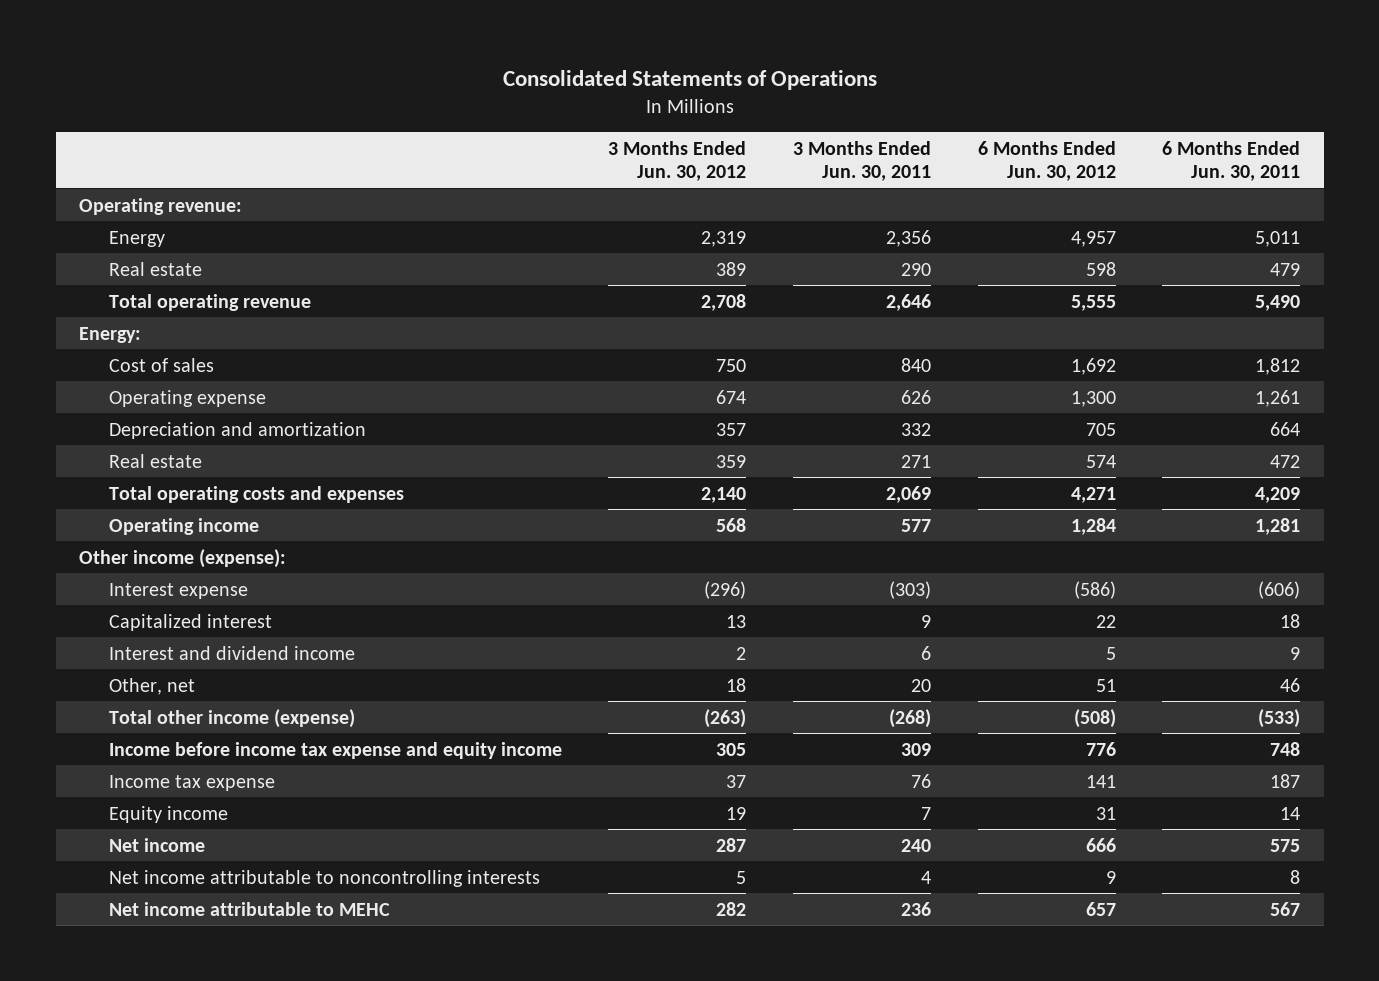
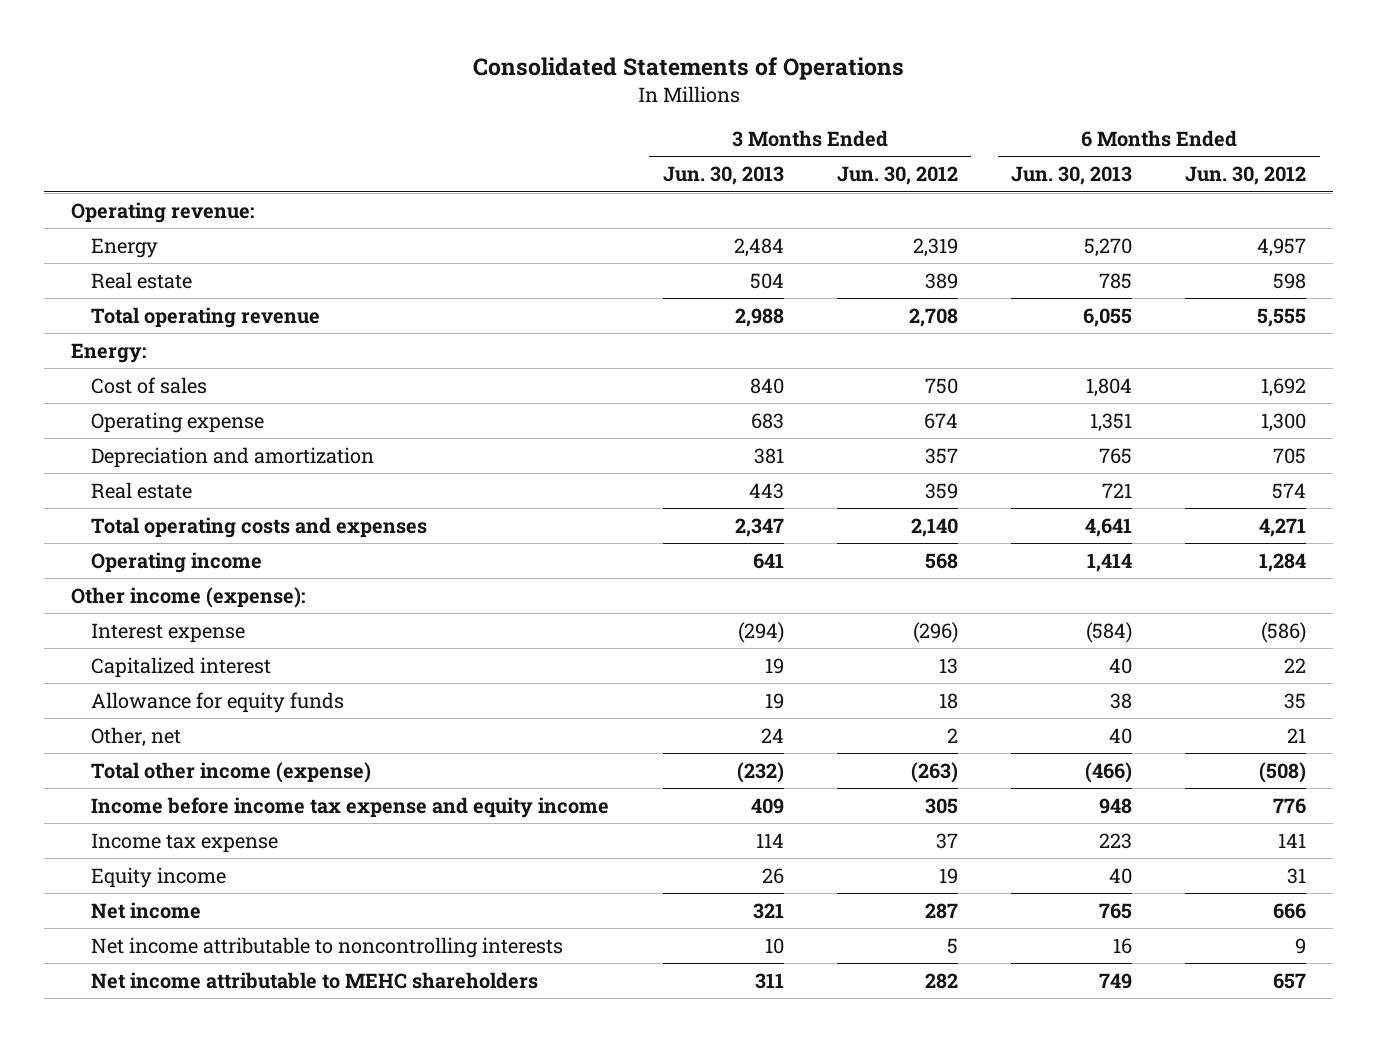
- | 3 Months Ended Jun. 30, 2012 | 3 Months Ended Jun. 30, 2011 | 6 Months Ended Jun. 30, 2012 | 6 Months Ended Jun. 30, 2011
+ | 3 Months Ended Jun. 30, 2013 | 3 Months Ended Jun. 30, 2012 | 6 Months Ended Jun. 30, 2013 | 6 Months Ended Jun. 30, 2012
- Interest and dividend income | 2 | 6 | 5 | 9
- Other, net | 18 | 20 | 51 | 46
+ Allowance for equity funds | 19 | 18 | 38 | 35
+ Other, net | 24 | 2 | 40 | 21
- Net income attributable to MEHC | 282 | 236 | 657 | 567
+ Net income attributable to MEHC shareholders | 311 | 282 | 749 | 657

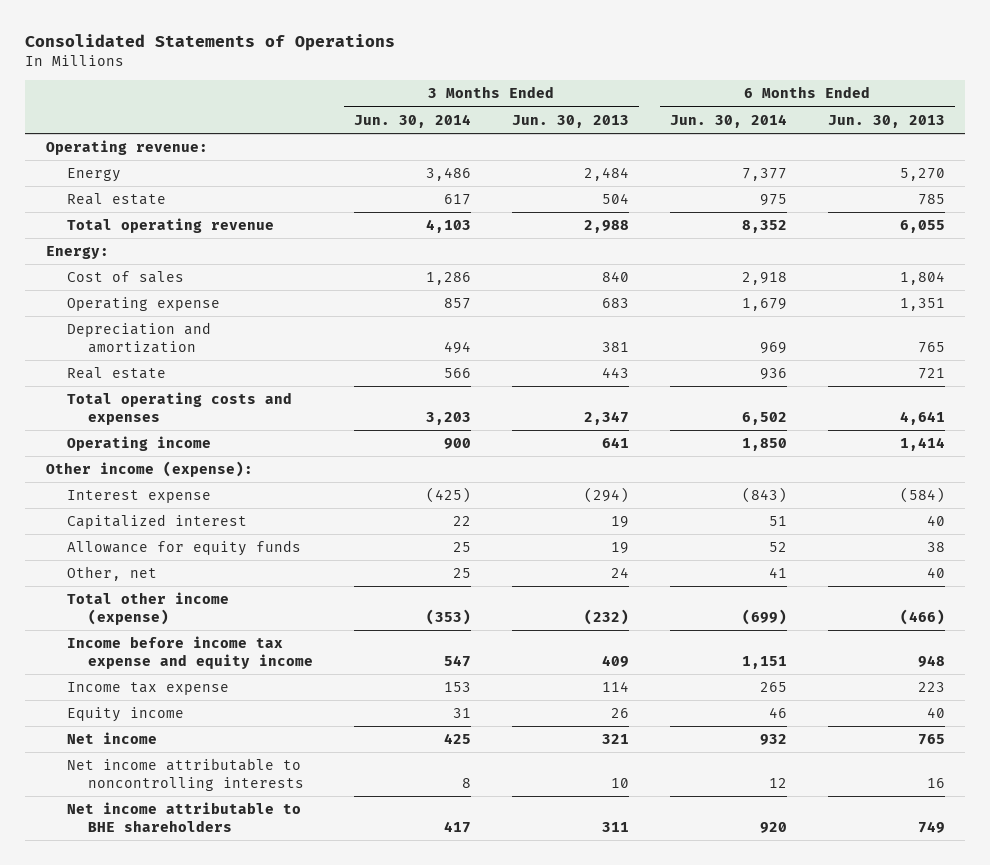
- | 3 Months Ended Jun. 30, 2013 | 3 Months Ended Jun. 30, 2012 | 6 Months Ended Jun. 30, 2013 | 6 Months Ended Jun. 30, 2012
+ | 3 Months Ended Jun. 30, 2014 | 3 Months Ended Jun. 30, 2013 | 6 Months Ended Jun. 30, 2014 | 6 Months Ended Jun. 30, 2013
- Net income attributable to MEHC shareholders | 311 | 282 | 749 | 657
+ Net income attributable to BHE shareholders | 417 | 311 | 920 | 749

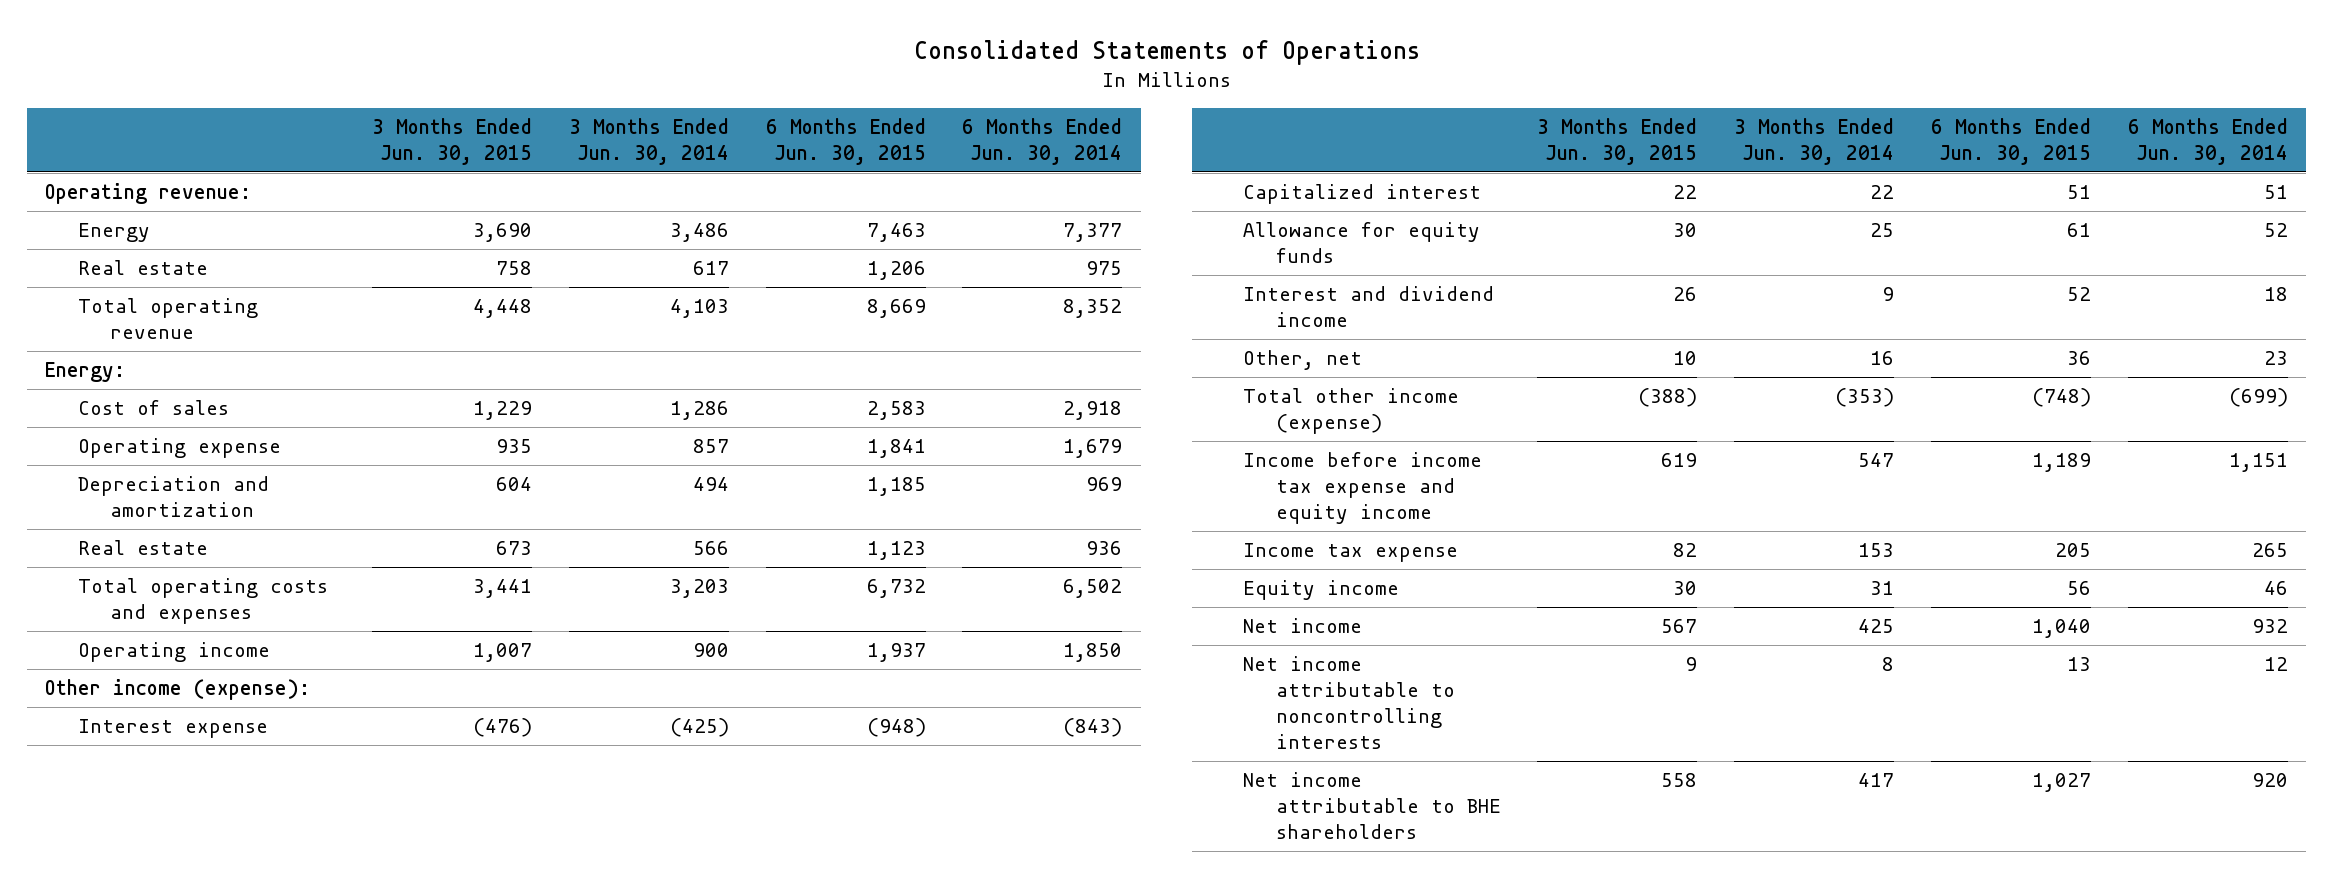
- | 3 Months Ended Jun. 30, 2014 | 3 Months Ended Jun. 30, 2013 | 6 Months Ended Jun. 30, 2014 | 6 Months Ended Jun. 30, 2013
+ | 3 Months Ended Jun. 30, 2015 | 3 Months Ended Jun. 30, 2014 | 6 Months Ended Jun. 30, 2015 | 6 Months Ended Jun. 30, 2014
- Other, net | 25 | 24 | 41 | 40
+ Interest and dividend income | 26 | 9 | 52 | 18
+ Other, net | 10 | 16 | 36 | 23

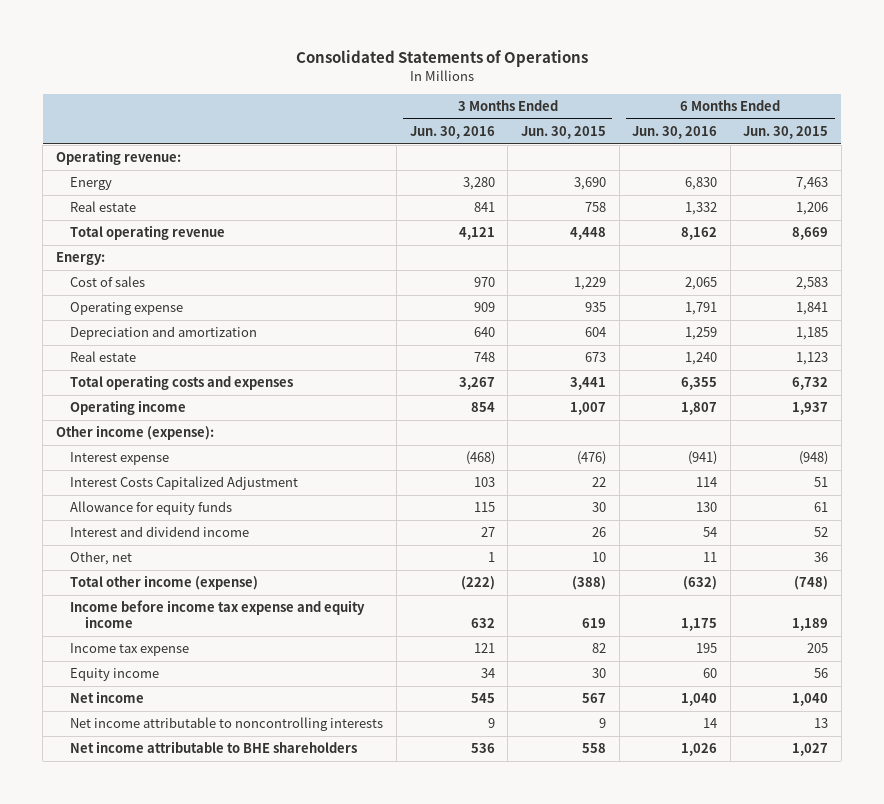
- | 3 Months Ended Jun. 30, 2015 | 3 Months Ended Jun. 30, 2014 | 6 Months Ended Jun. 30, 2015 | 6 Months Ended Jun. 30, 2014
+ | 3 Months Ended Jun. 30, 2016 | 3 Months Ended Jun. 30, 2015 | 6 Months Ended Jun. 30, 2016 | 6 Months Ended Jun. 30, 2015
- Capitalized interest | 22 | 22 | 51 | 51
+ Interest Costs Capitalized Adjustment | 103 | 22 | 114 | 51

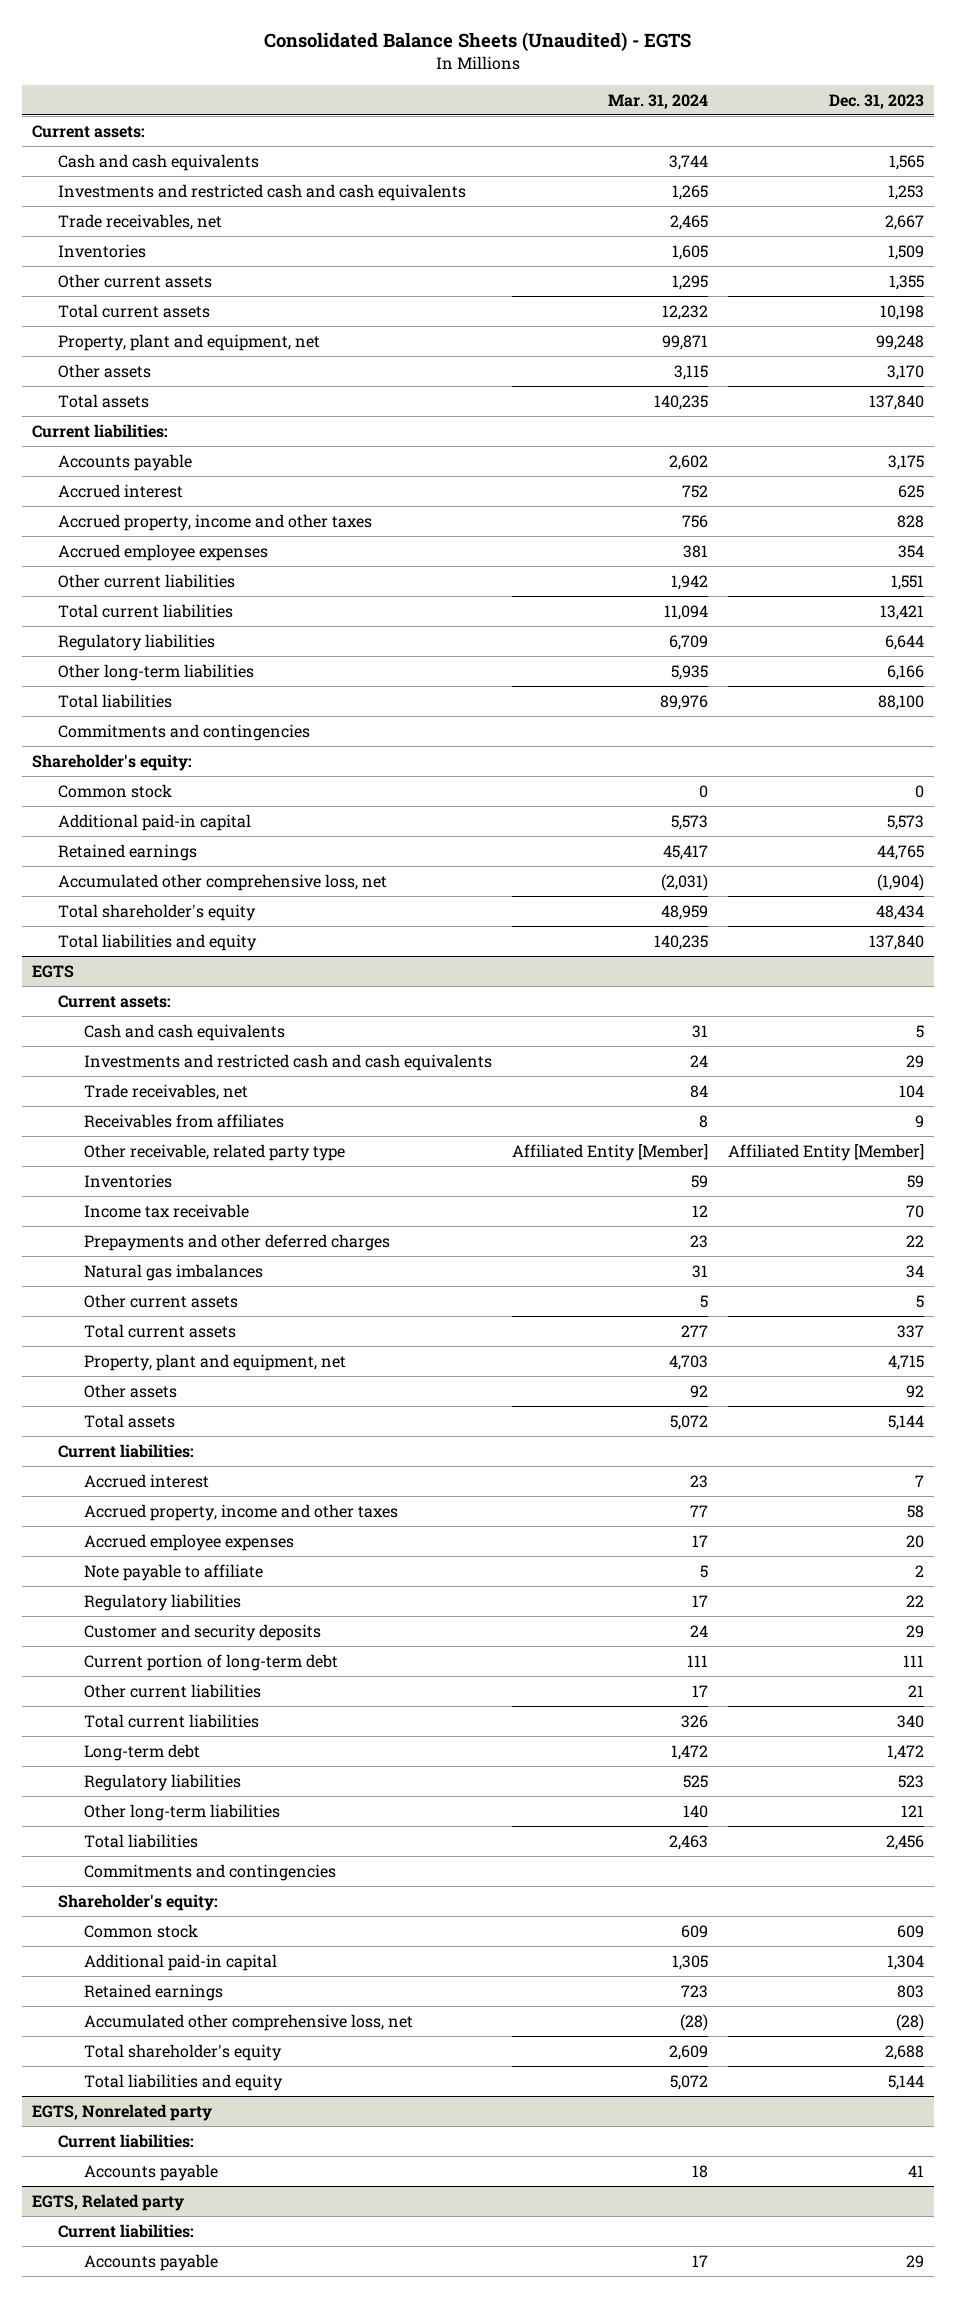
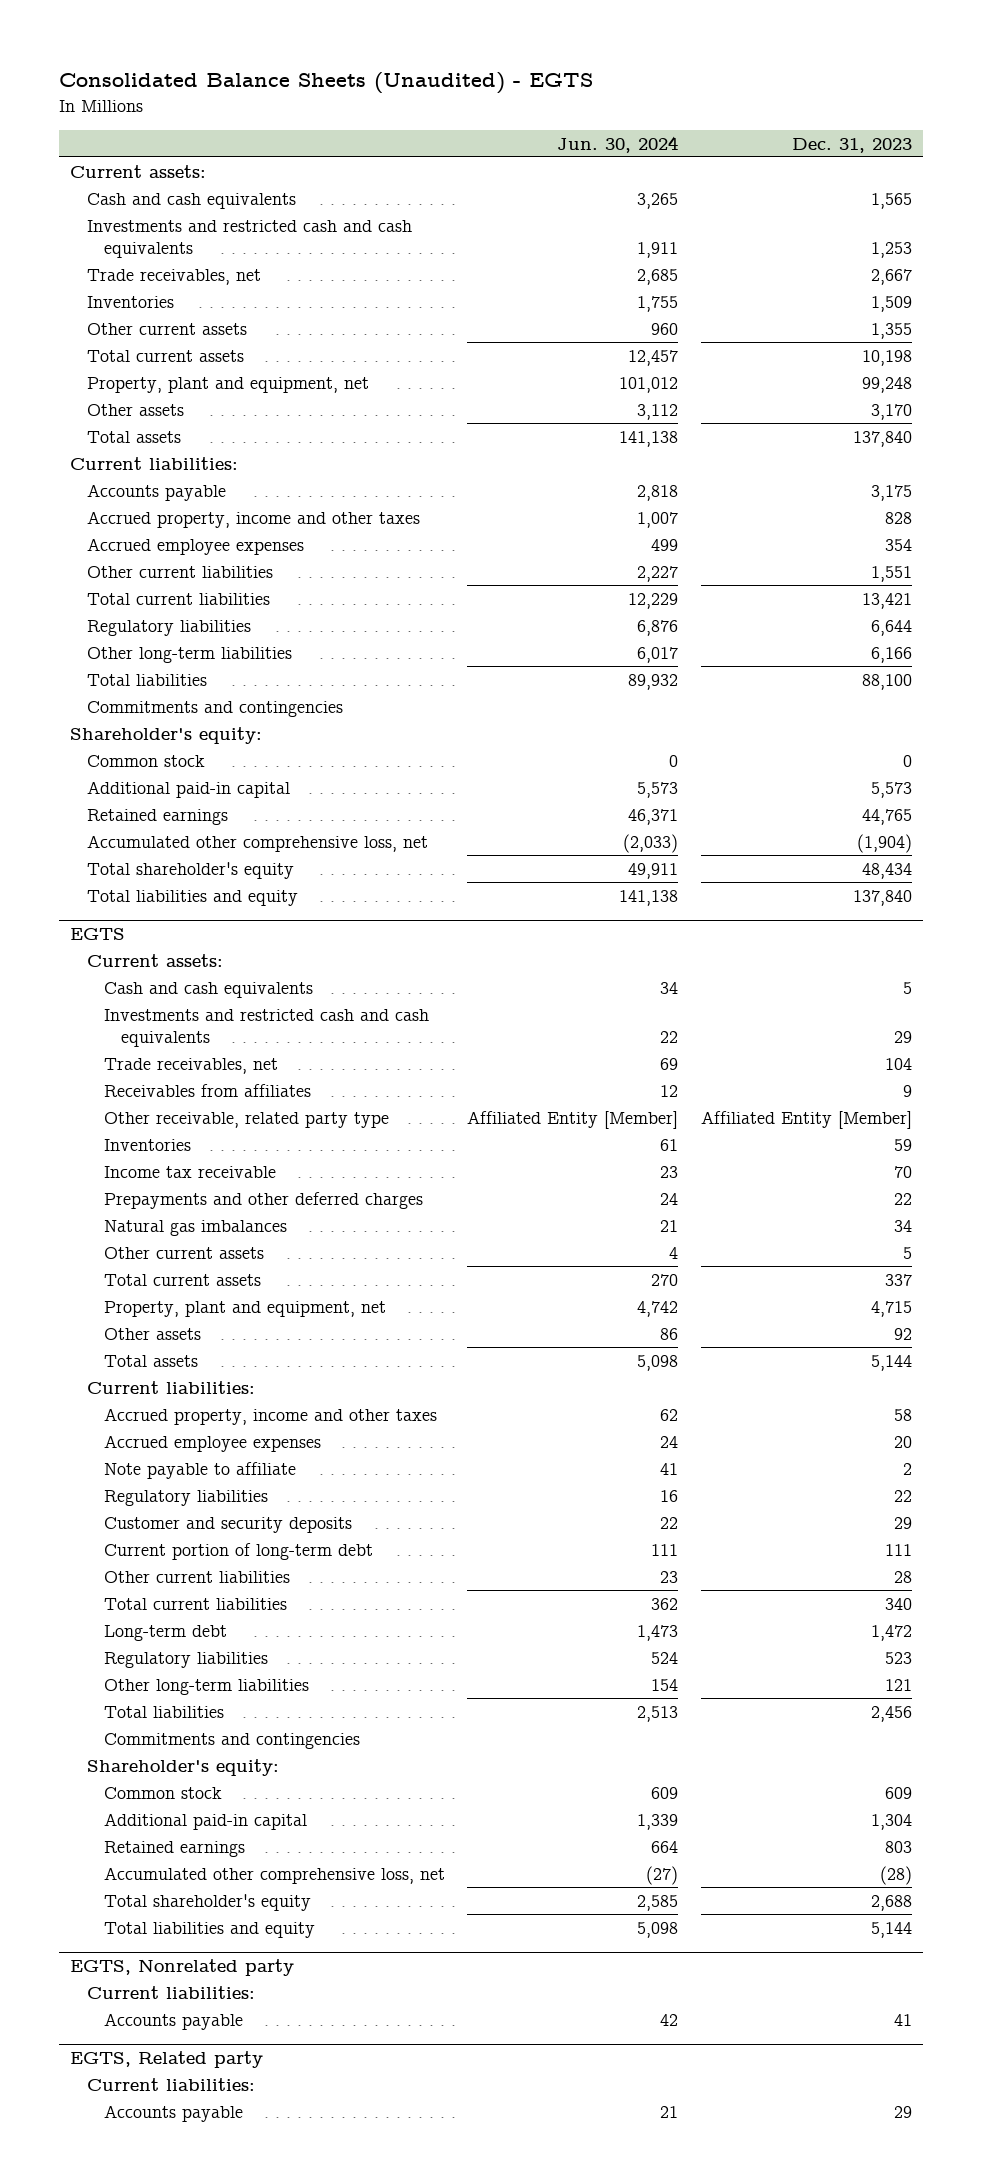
- | Mar. 31, 2024 | Dec. 31, 2023
+ | Jun. 30, 2024 | Dec. 31, 2023
- Accrued interest | 752 | 625
@ EGTS
- Accrued interest | 23 | 7
- Other current liabilities | 17 | 21
+ Other current liabilities | 23 | 28

